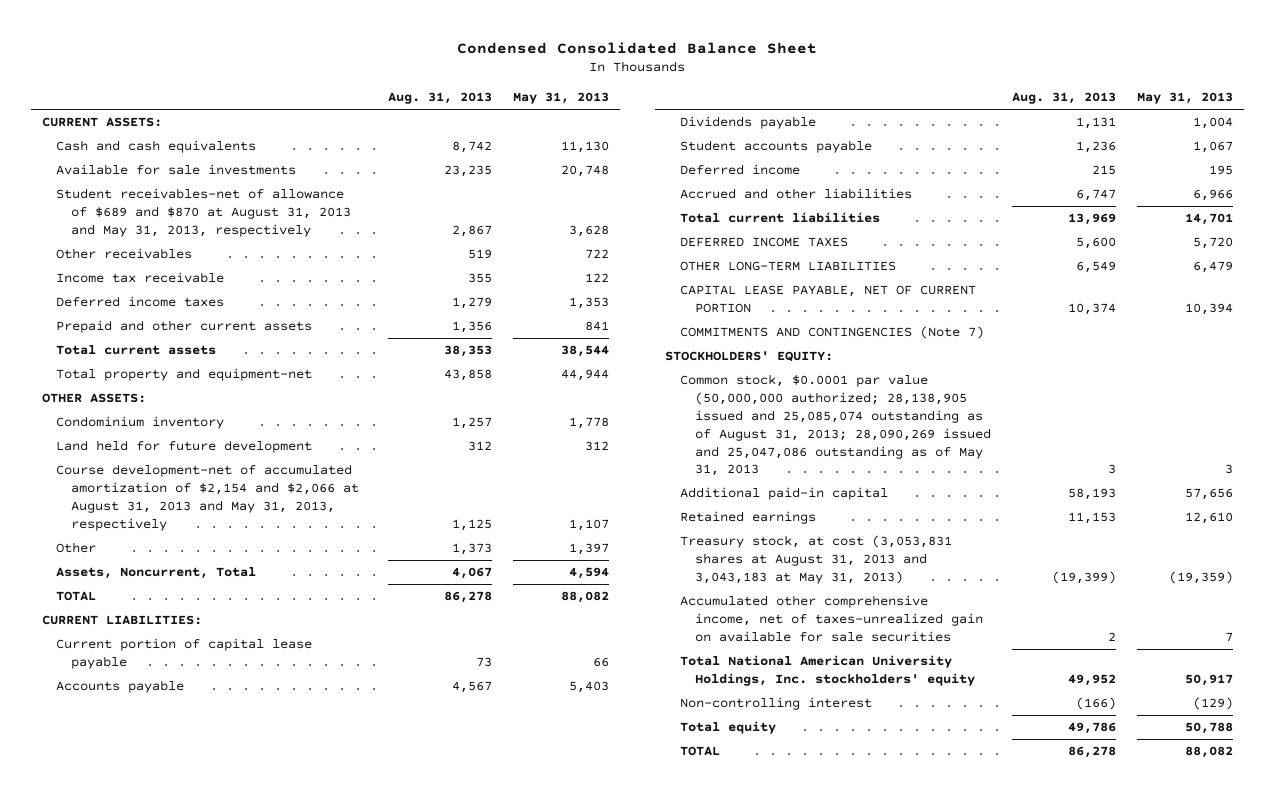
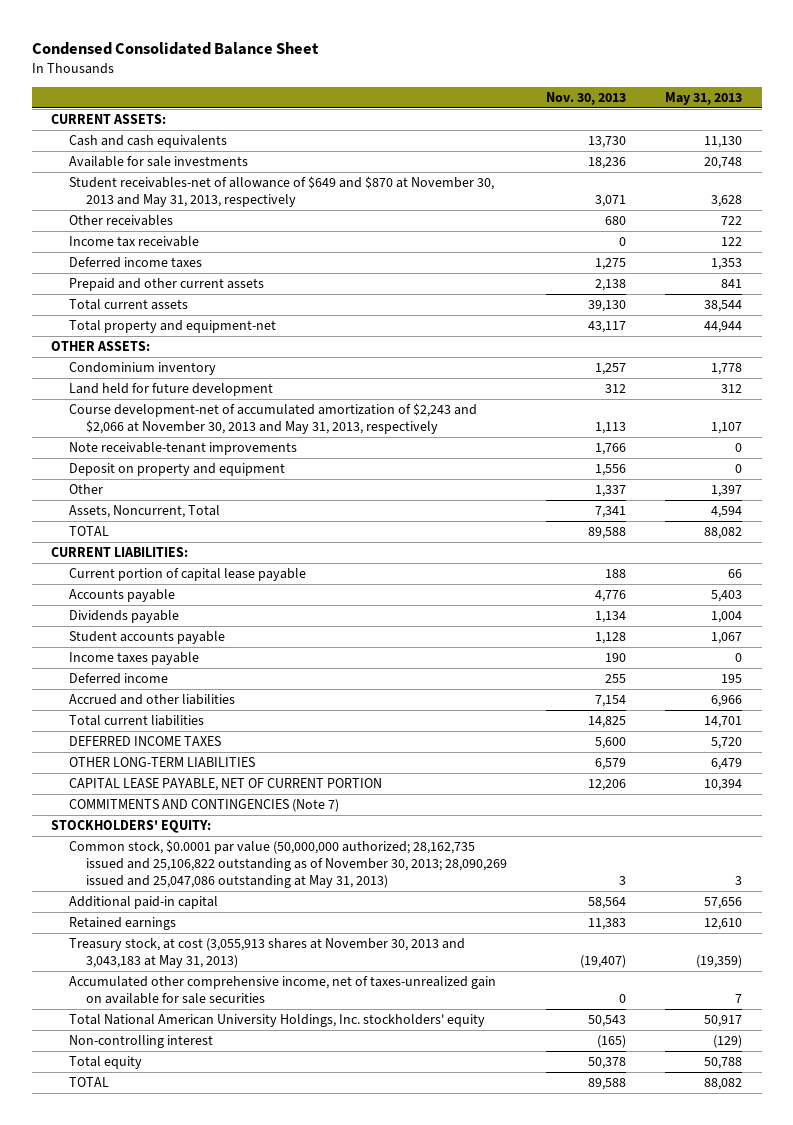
- | Aug. 31, 2013 | May 31, 2013
+ | Nov. 30, 2013 | May 31, 2013
- Student receivables-net of allowance of $689 and $870 at August 31, 2013 and May 31, 2013, respectively | 2,867 | 3,628
+ Student receivables-net of allowance of $649 and $870 at November 30, 2013 and May 31, 2013, respectively | 3,071 | 3,628
- Course development-net of accumulated amortization of $2,154 and $2,066 at August 31, 2013 and May 31, 2013, respectively | 1,125 | 1,107
+ Course development-net of accumulated amortization of $2,243 and $2,066 at November 30, 2013 and May 31, 2013, respectively | 1,113 | 1,107
+ Note receivable-tenant improvements | 1,766 | 0
+ Deposit on property and equipment | 1,556 | 0
+ Income taxes payable | 190 | 0
- Common stock, $0.0001 par value (50,000,000 authorized; 28,138,905 issued and 25,085,074 outstanding as of August 31, 2013; 28,090,269 issued and 25,047,086 outstanding as of May 31, 2013 | 3 | 3
+ Common stock, $0.0001 par value (50,000,000 authorized; 28,162,735 issued and 25,106,822 outstanding as of November 30, 2013; 28,090,269 issued and 25,047,086 outstanding at May 31, 2013) | 3 | 3
- Treasury stock, at cost (3,053,831 shares at August 31, 2013 and 3,043,183 at May 31, 2013) | (19,399) | (19,359)
+ Treasury stock, at cost (3,055,913 shares at November 30, 2013 and 3,043,183 at May 31, 2013) | (19,407) | (19,359)

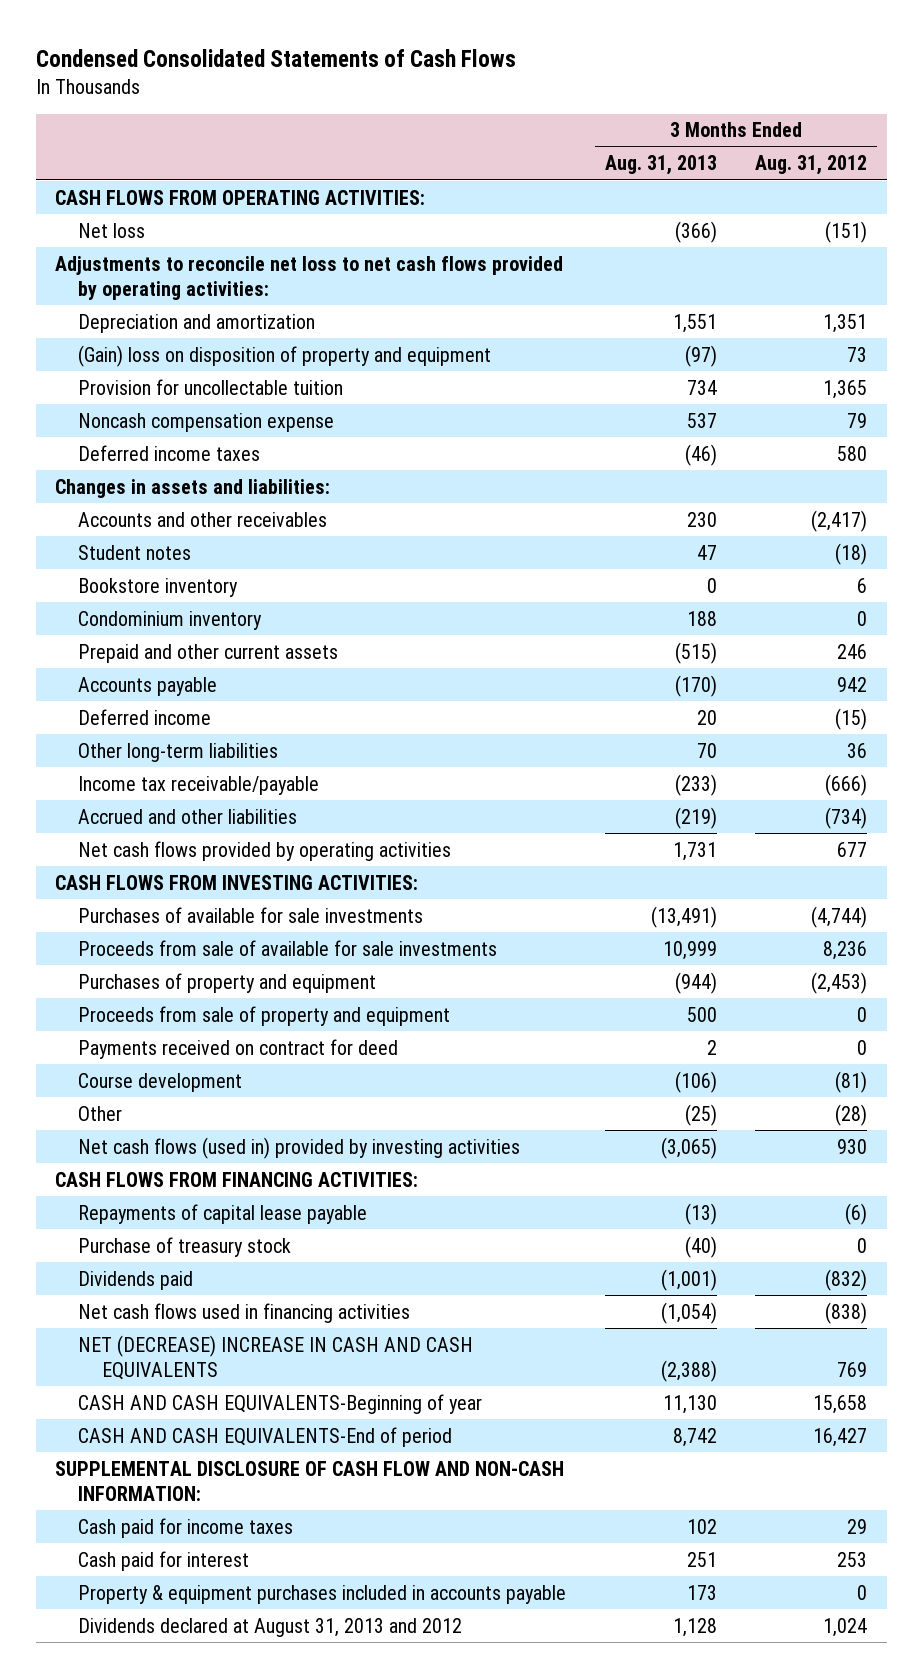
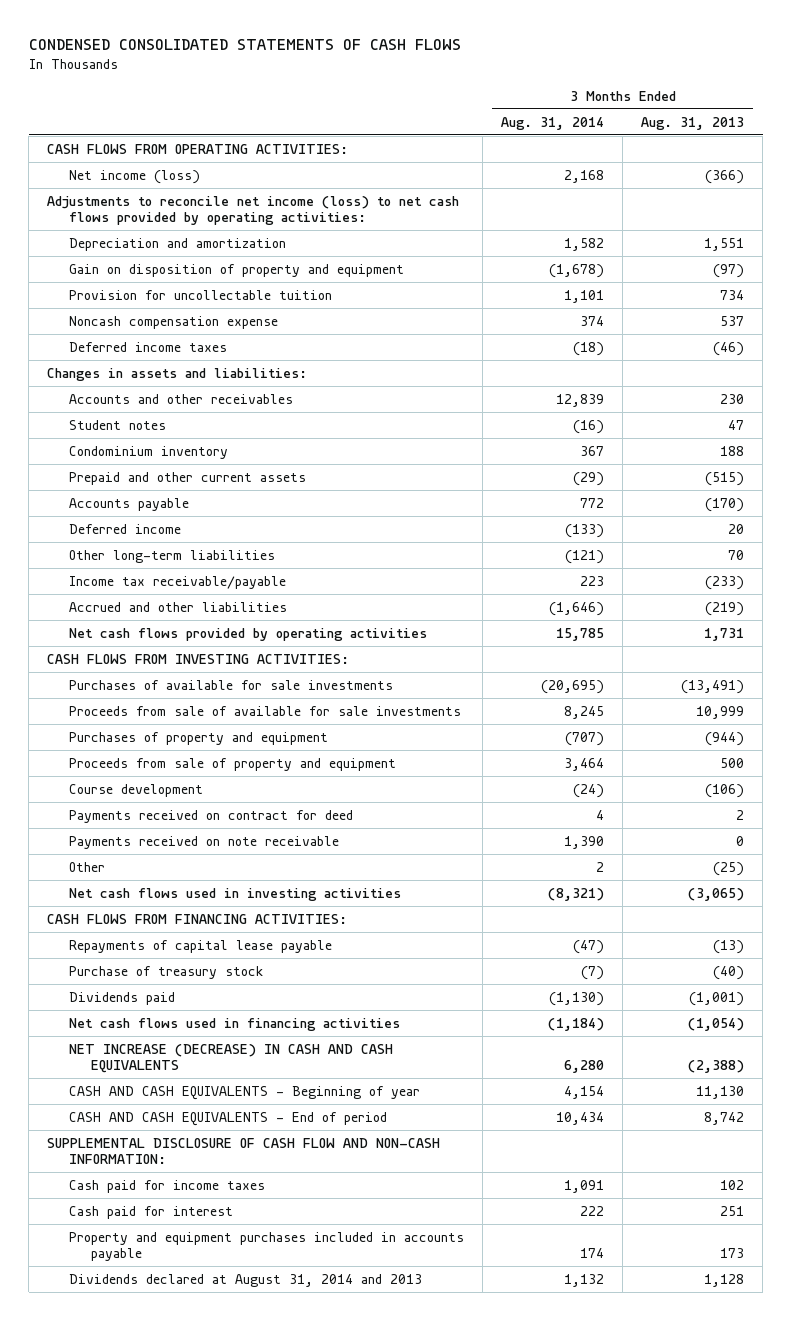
- Condensed Consolidated Statements of Cash Flows
+ CONDENSED CONSOLIDATED STATEMENTS OF CASH FLOWS
- | 3 Months Ended Aug. 31, 2013 | 3 Months Ended Aug. 31, 2012
+ | 3 Months Ended Aug. 31, 2014 | 3 Months Ended Aug. 31, 2013
- Net loss | (366) | (151)
- Adjustments to reconcile net loss to net cash flows provided by operating activities:
+ Net income (loss) | 2,168 | (366)
+ Adjustments to reconcile net income (loss) to net cash flows provided by operating activities:
- (Gain) loss on disposition of property and equipment | (97) | 73
+ Gain on disposition of property and equipment | (1,678) | (97)
- Bookstore inventory | 0 | 6
moved down: Payments received on contract for deed | 4 | 2
+ Payments received on note receivable | 1,390 | 0
- Net cash flows (used in) provided by investing activities | (3,065) | 930
+ Net cash flows used in investing activities | (8,321) | (3,065)
- NET (DECREASE) INCREASE IN CASH AND CASH EQUIVALENTS | (2,388) | 769
- CASH AND CASH EQUIVALENTS-Beginning of year | 11,130 | 15,658
- CASH AND CASH EQUIVALENTS-End of period | 8,742 | 16,427
+ NET INCREASE (DECREASE) IN CASH AND CASH EQUIVALENTS | 6,280 | (2,388)
+ CASH AND CASH EQUIVALENTS - Beginning of year | 4,154 | 11,130
+ CASH AND CASH EQUIVALENTS - End of period | 10,434 | 8,742
- Property & equipment purchases included in accounts payable | 173 | 0
- Dividends declared at August 31, 2013 and 2012 | 1,128 | 1,024
+ Property and equipment purchases included in accounts payable | 174 | 173
+ Dividends declared at August 31, 2014 and 2013 | 1,132 | 1,128

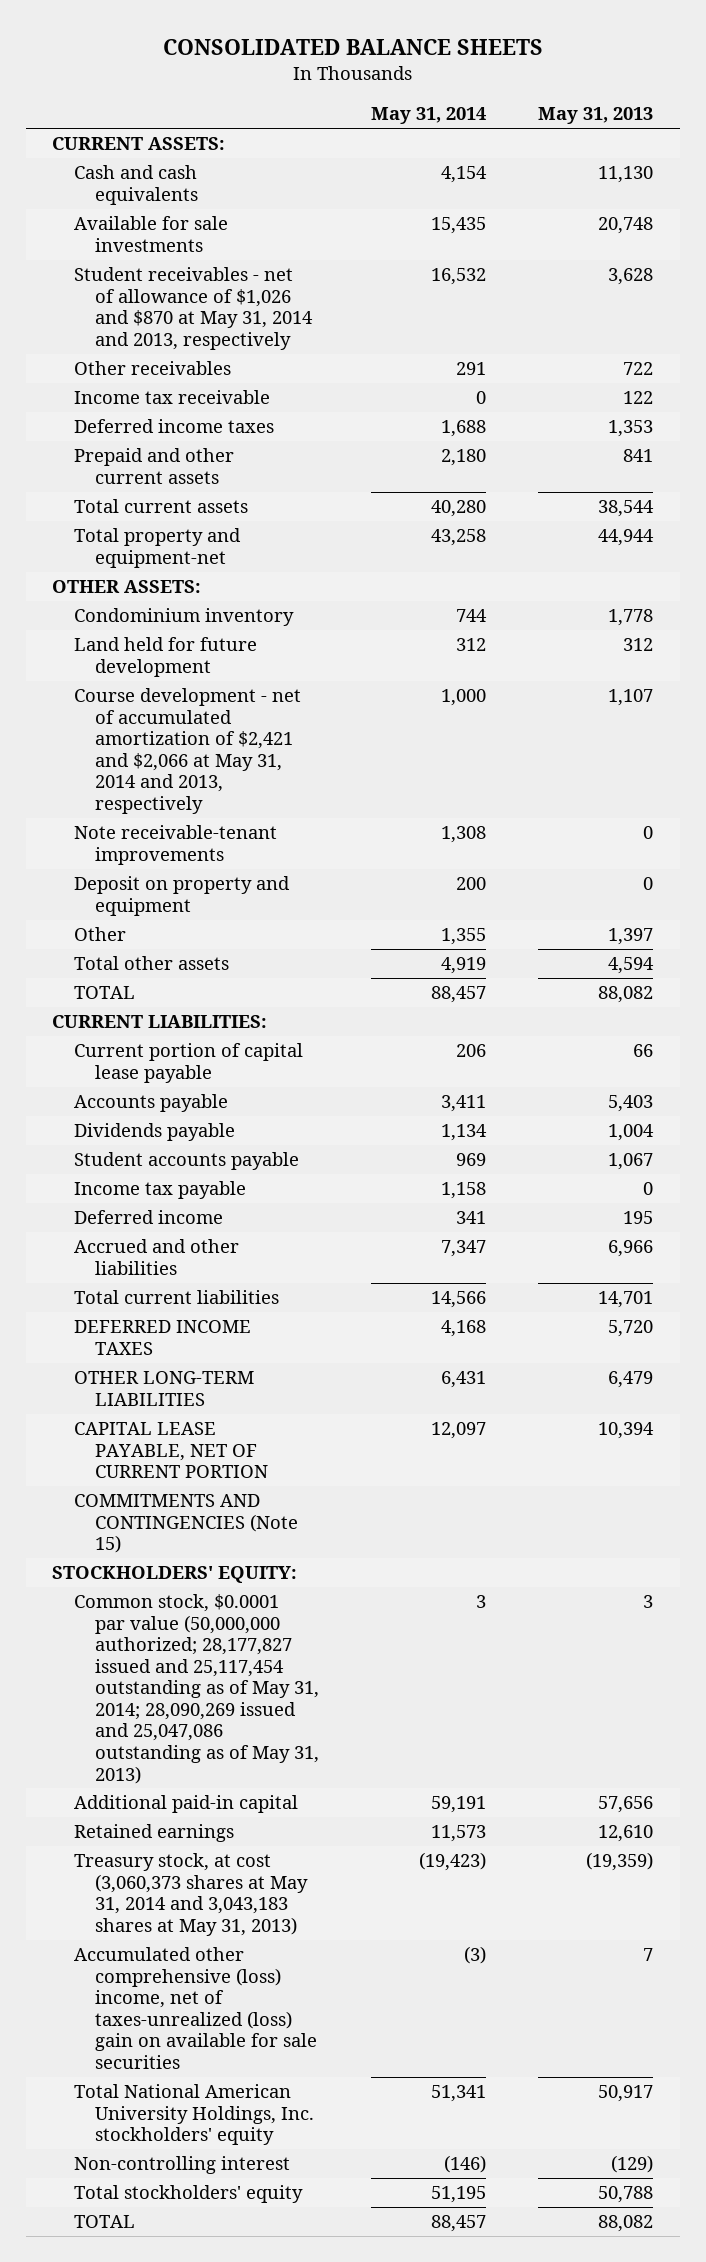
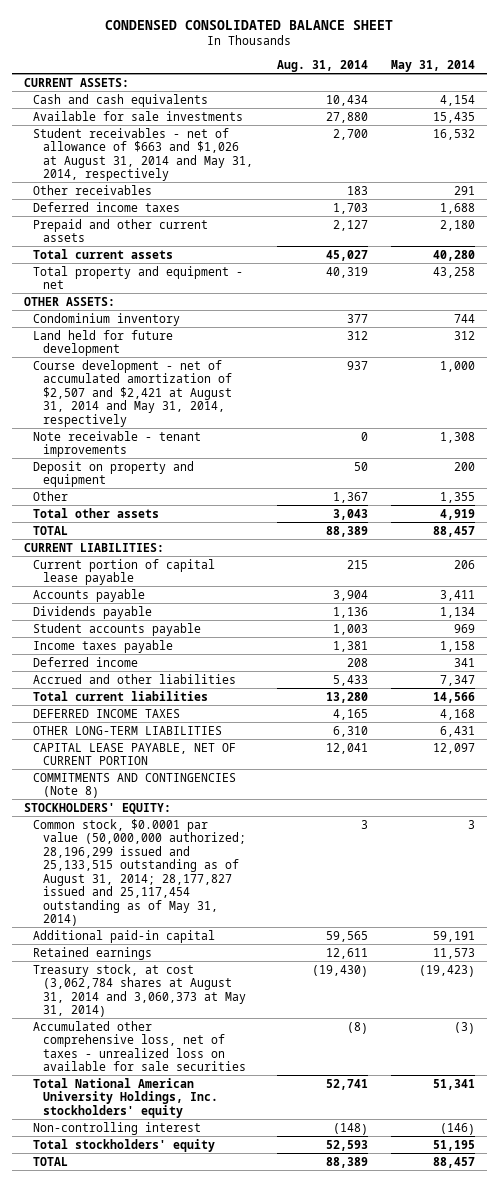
- CONSOLIDATED BALANCE SHEETS
+ CONDENSED CONSOLIDATED BALANCE SHEET
- | May 31, 2014 | May 31, 2013
+ | Aug. 31, 2014 | May 31, 2014
- Student receivables - net of allowance of $1,026 and $870 at May 31, 2014 and 2013, respectively | 16,532 | 3,628
+ Student receivables - net of allowance of $663 and $1,026 at August 31, 2014 and May 31, 2014, respectively | 2,700 | 16,532
- Income tax receivable | 0 | 122
- Total property and equipment-net | 43,258 | 44,944
+ Total property and equipment - net | 40,319 | 43,258
- Course development - net of accumulated amortization of $2,421 and $2,066 at May 31, 2014 and 2013, respectively | 1,000 | 1,107
- Note receivable-tenant improvements | 1,308 | 0
+ Course development - net of accumulated amortization of $2,507 and $2,421 at August 31, 2014 and May 31, 2014, respectively | 937 | 1,000
+ Note receivable - tenant improvements | 0 | 1,308
- Income tax payable | 1,158 | 0
+ Income taxes payable | 1,381 | 1,158
- COMMITMENTS AND CONTINGENCIES (Note 15)
+ COMMITMENTS AND CONTINGENCIES (Note 8)
- Common stock, $0.0001 par value (50,000,000 authorized; 28,177,827 issued and 25,117,454 outstanding as of May 31, 2014; 28,090,269 issued and 25,047,086 outstanding as of May 31, 2013) | 3 | 3
+ Common stock, $0.0001 par value (50,000,000 authorized; 28,196,299 issued and 25,133,515 outstanding as of August 31, 2014; 28,177,827 issued and 25,117,454 outstanding as of May 31, 2014) | 3 | 3
- Treasury stock, at cost (3,060,373 shares at May 31, 2014 and 3,043,183 shares at May 31, 2013) | (19,423) | (19,359)
- Accumulated other comprehensive (loss) income, net of taxes-unrealized (loss) gain on available for sale securities | (3) | 7
+ Treasury stock, at cost (3,062,784 shares at August 31, 2014 and 3,060,373 at May 31, 2014) | (19,430) | (19,423)
+ Accumulated other comprehensive loss, net of taxes - unrealized loss on available for sale securities | (8) | (3)

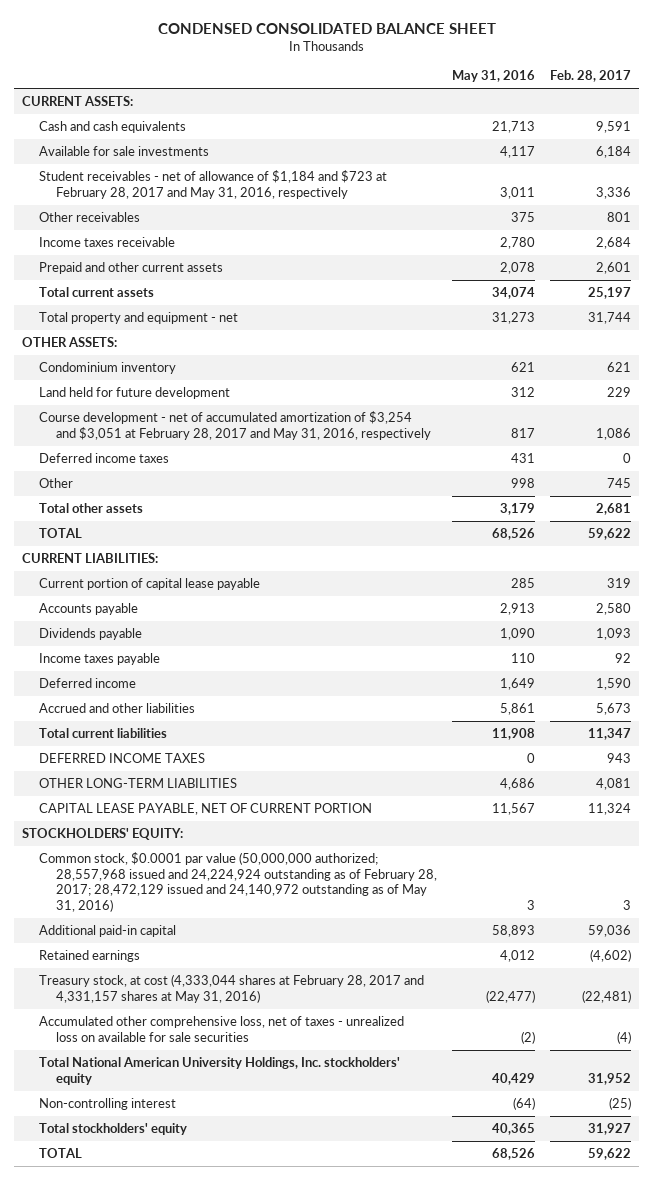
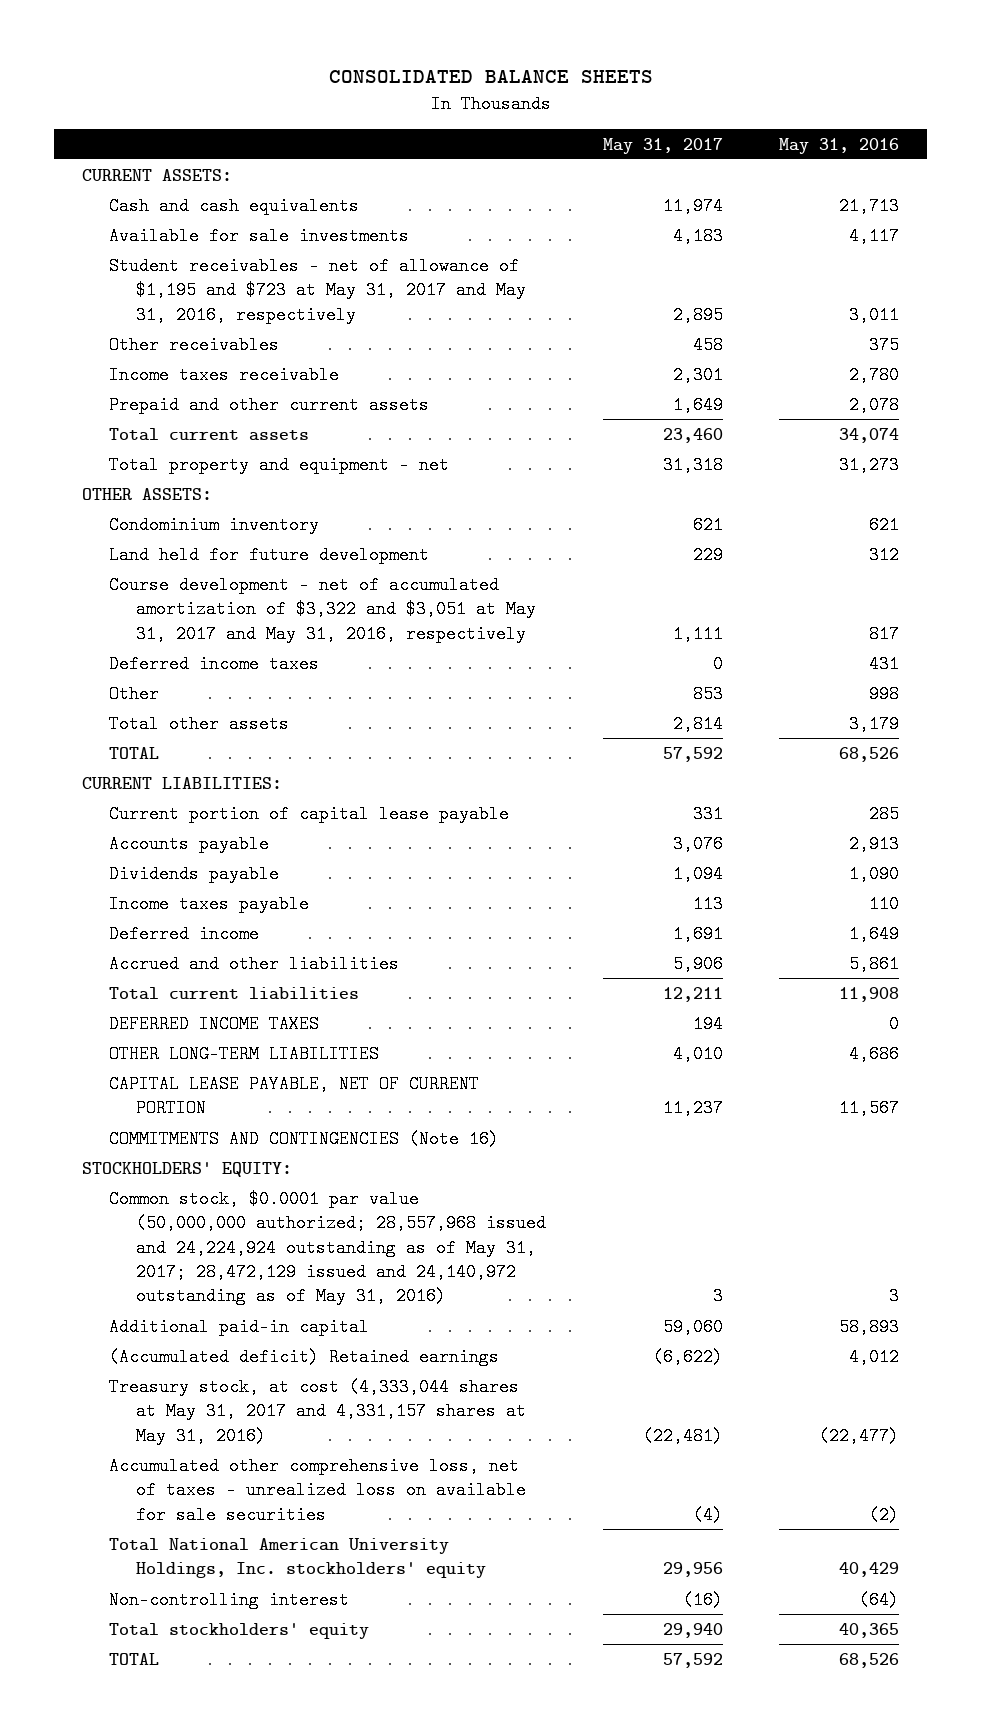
- CONDENSED CONSOLIDATED BALANCE SHEET
+ CONSOLIDATED BALANCE SHEETS
- | May 31, 2016 | Feb. 28, 2017
+ | May 31, 2017 | May 31, 2016
- Student receivables - net of allowance of $1,184 and $723 at February 28, 2017 and May 31, 2016, respectively | 3,011 | 3,336
+ Student receivables - net of allowance of $1,195 and $723 at May 31, 2017 and May 31, 2016, respectively | 2,895 | 3,011
- Course development - net of accumulated amortization of $3,254 and $3,051 at February 28, 2017 and May 31, 2016, respectively | 817 | 1,086
+ Course development - net of accumulated amortization of $3,322 and $3,051 at May 31, 2017 and May 31, 2016, respectively | 1,111 | 817
+ COMMITMENTS AND CONTINGENCIES (Note 16)
- Common stock, $0.0001 par value (50,000,000 authorized; 28,557,968 issued and 24,224,924 outstanding as of February 28, 2017; 28,472,129 issued and 24,140,972 outstanding as of May 31, 2016) | 3 | 3
+ Common stock, $0.0001 par value (50,000,000 authorized; 28,557,968 issued and 24,224,924 outstanding as of May 31, 2017; 28,472,129 issued and 24,140,972 outstanding as of May 31, 2016) | 3 | 3
- Retained earnings | 4,012 | (4,602)
- Treasury stock, at cost (4,333,044 shares at February 28, 2017 and 4,331,157 shares at May 31, 2016) | (22,477) | (22,481)
+ (Accumulated deficit) Retained earnings | (6,622) | 4,012
+ Treasury stock, at cost (4,333,044 shares at May 31, 2017 and 4,331,157 shares at May 31, 2016) | (22,481) | (22,477)

